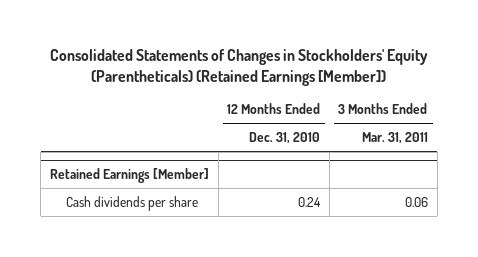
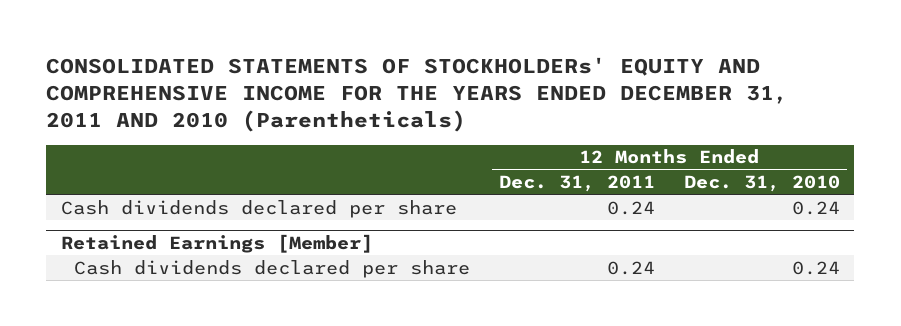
- Consolidated Statements of Changes in Stockholders' Equity (Parentheticals) (Retained Earnings [Member])
+ CONSOLIDATED STATEMENTS OF STOCKHOLDERs' EQUITY AND COMPREHENSIVE INCOME FOR THE YEARS ENDED DECEMBER 31, 2011 AND 2010 (Parentheticals)
- | 12 Months Ended Dec. 31, 2010 | 3 Months Ended Mar. 31, 2011
+ | 12 Months Ended Dec. 31, 2011 | 12 Months Ended Dec. 31, 2010
+ Cash dividends declared per share | 0.24 | 0.24
@ Retained Earnings [Member]
- Cash dividends per share | 0.24 | 0.06
+ Cash dividends declared per share | 0.24 | 0.24

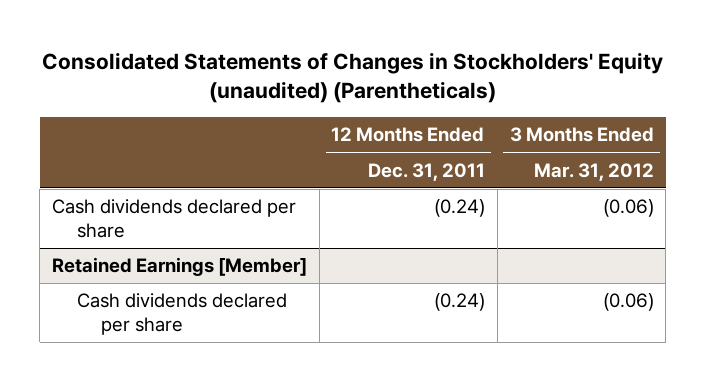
- CONSOLIDATED STATEMENTS OF STOCKHOLDERs' EQUITY AND COMPREHENSIVE INCOME FOR THE YEARS ENDED DECEMBER 31, 2011 AND 2010 (Parentheticals)
+ Consolidated Statements of Changes in Stockholders' Equity (unaudited) (Parentheticals)
- | 12 Months Ended Dec. 31, 2011 | 12 Months Ended Dec. 31, 2010
+ | 12 Months Ended Dec. 31, 2011 | 3 Months Ended Mar. 31, 2012
- Cash dividends declared per share | 0.24 | 0.24
+ Cash dividends declared per share | (0.24) | (0.06)
@ Retained Earnings [Member]
- Cash dividends declared per share | 0.24 | 0.24
+ Cash dividends declared per share | (0.24) | (0.06)

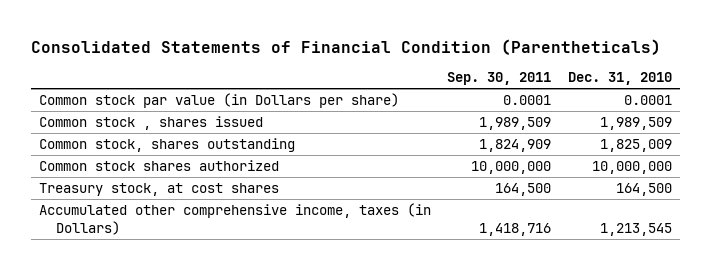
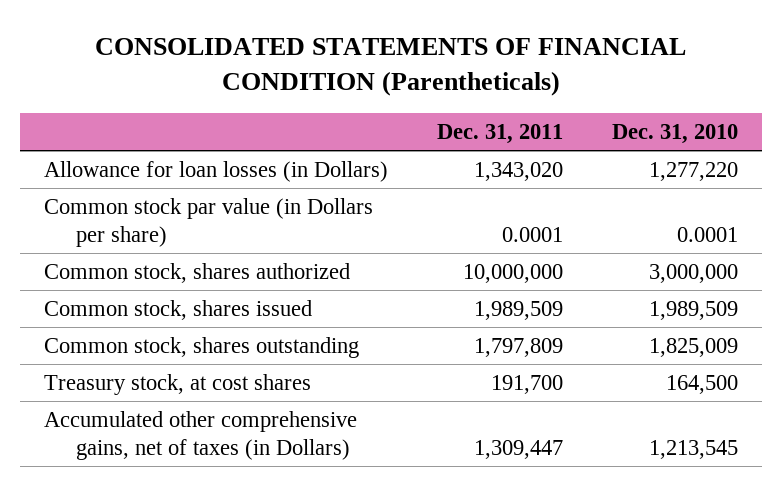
- Consolidated Statements of Financial Condition (Parentheticals)
+ CONSOLIDATED STATEMENTS OF FINANCIAL CONDITION (Parentheticals)
- | Sep. 30, 2011 | Dec. 31, 2010
+ | Dec. 31, 2011 | Dec. 31, 2010
+ Allowance for loan losses (in Dollars) | 1,343,020 | 1,277,220
- Common stock , shares issued | 1,989,509 | 1,989,509
+ Common stock, shares authorized | 10,000,000 | 3,000,000
+ Common stock, shares issued | 1,989,509 | 1,989,509
- Common stock shares authorized | 10,000,000 | 10,000,000
- Accumulated other comprehensive income, taxes (in Dollars) | 1,418,716 | 1,213,545
+ Accumulated other comprehensive gains, net of taxes (in Dollars) | 1,309,447 | 1,213,545

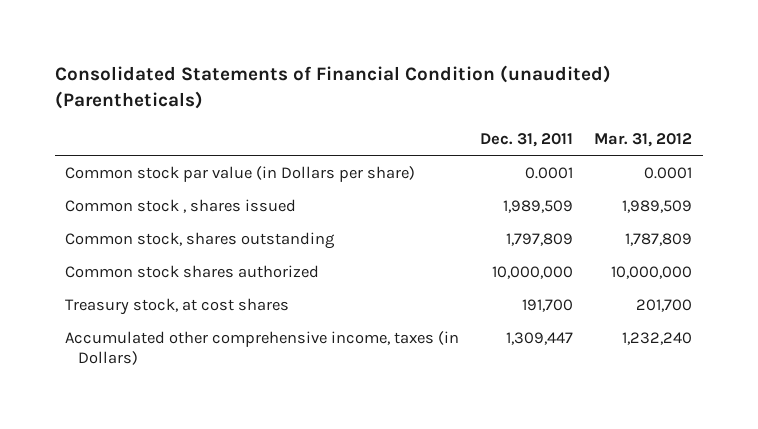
- CONSOLIDATED STATEMENTS OF FINANCIAL CONDITION (Parentheticals)
+ Consolidated Statements of Financial Condition (unaudited) (Parentheticals)
- | Dec. 31, 2011 | Dec. 31, 2010
+ | Dec. 31, 2011 | Mar. 31, 2012
- Allowance for loan losses (in Dollars) | 1,343,020 | 1,277,220
- Common stock, shares authorized | 10,000,000 | 3,000,000
- Common stock, shares issued | 1,989,509 | 1,989,509
+ Common stock , shares issued | 1,989,509 | 1,989,509
+ Common stock shares authorized | 10,000,000 | 10,000,000
- Accumulated other comprehensive gains, net of taxes (in Dollars) | 1,309,447 | 1,213,545
+ Accumulated other comprehensive income, taxes (in Dollars) | 1,309,447 | 1,232,240

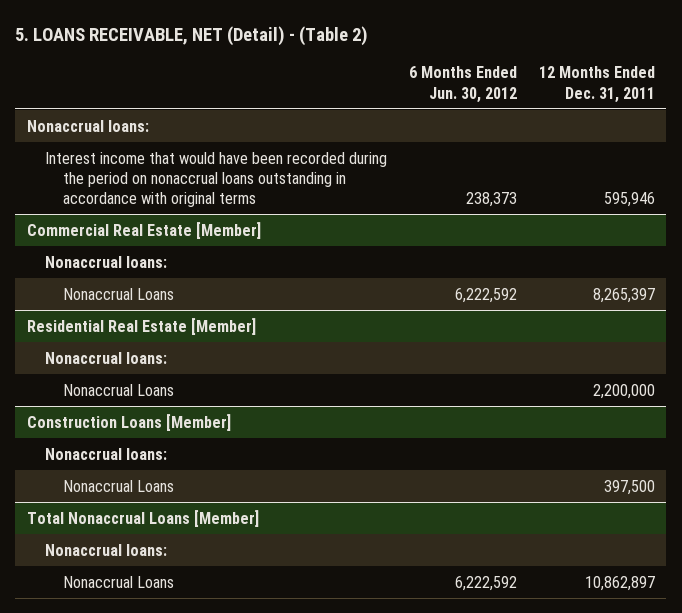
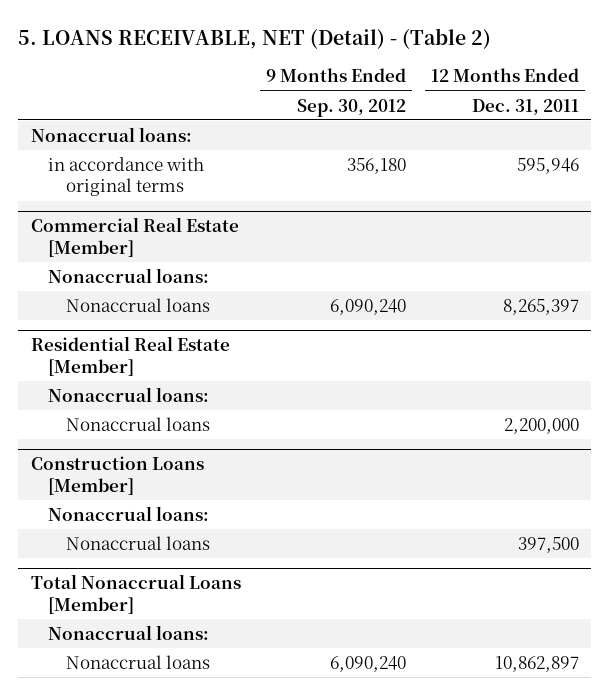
- | 6 Months Ended Jun. 30, 2012 | 12 Months Ended Dec. 31, 2011
+ | 9 Months Ended Sep. 30, 2012 | 12 Months Ended Dec. 31, 2011
- Interest income that would have been recorded during the period on nonaccrual loans outstanding in accordance with original terms | 238,373 | 595,946
+ in accordance with original terms | 356,180 | 595,946
@ Commercial Real Estate [Member]
- Nonaccrual Loans | 6,222,592 | 8,265,397
+ Nonaccrual loans | 6,090,240 | 8,265,397
@ Residential Real Estate [Member]
- Nonaccrual Loans | | 2,200,000
+ Nonaccrual loans | | 2,200,000
@ Construction Loans [Member]
- Nonaccrual Loans | | 397,500
+ Nonaccrual loans | | 397,500
@ Total Nonaccrual Loans [Member]
- Nonaccrual Loans | 6,222,592 | 10,862,897
+ Nonaccrual loans | 6,090,240 | 10,862,897

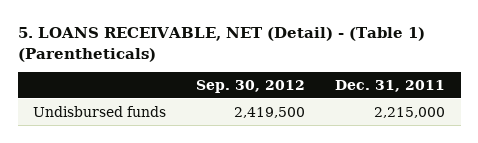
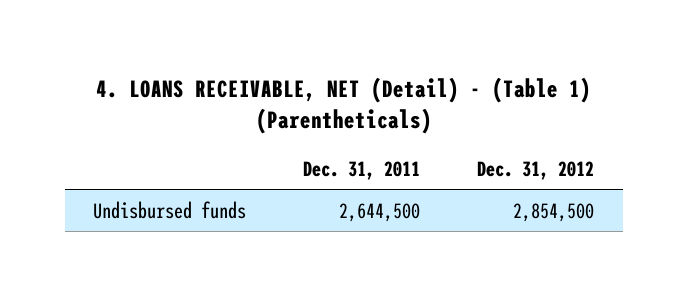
- 5. LOANS RECEIVABLE, NET (Detail) - (Table 1) (Parentheticals)
+ 4. LOANS RECEIVABLE, NET (Detail) - (Table 1) (Parentheticals)
- | Sep. 30, 2012 | Dec. 31, 2011
+ | Dec. 31, 2011 | Dec. 31, 2012
- Undisbursed funds | 2,419,500 | 2,215,000
+ Undisbursed funds | 2,644,500 | 2,854,500

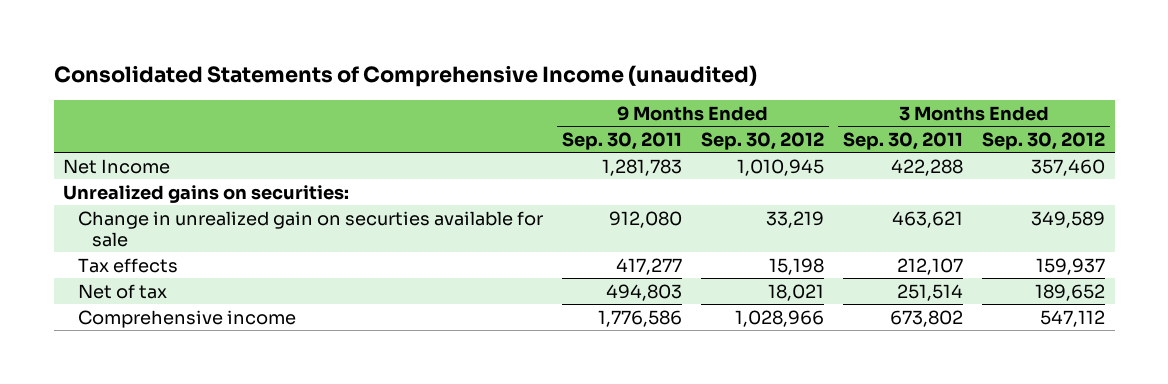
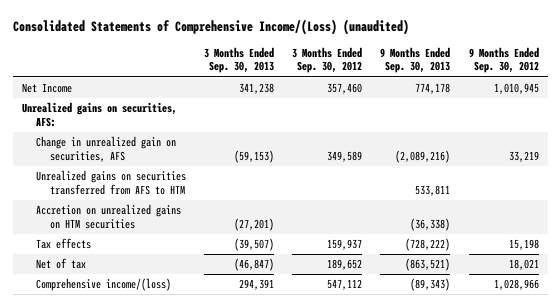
- Consolidated Statements of Comprehensive Income (unaudited)
+ Consolidated Statements of Comprehensive Income/(Loss) (unaudited)
- | 9 Months Ended Sep. 30, 2011 | 9 Months Ended Sep. 30, 2012 | 3 Months Ended Sep. 30, 2011 | 3 Months Ended Sep. 30, 2012
+ | 3 Months Ended Sep. 30, 2013 | 3 Months Ended Sep. 30, 2012 | 9 Months Ended Sep. 30, 2013 | 9 Months Ended Sep. 30, 2012
- Unrealized gains on securities:
- Change in unrealized gain on securties available for sale | 912,080 | 33,219 | 463,621 | 349,589
+ Unrealized gains on securities, AFS:
+ Change in unrealized gain on securities, AFS | (59,153) | 349,589 | (2,089,216) | 33,219
+ Unrealized gains on securities transferred from AFS to HTM | | | 533,811 |
+ Accretion on unrealized gains on HTM securities | (27,201) | | (36,338) |
- Comprehensive income | 1,776,586 | 1,028,966 | 673,802 | 547,112
+ Comprehensive income/(loss) | 294,391 | 547,112 | (89,343) | 1,028,966

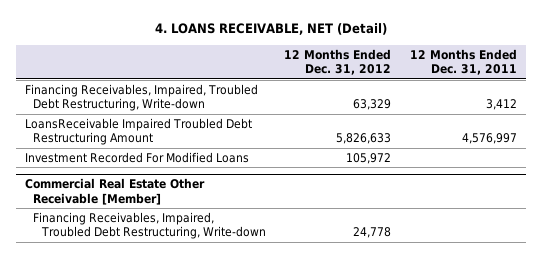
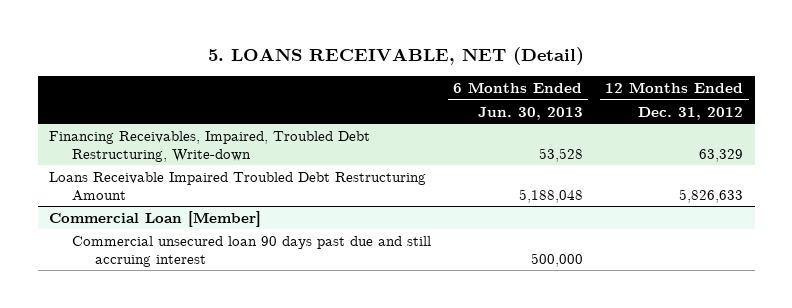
- 4. LOANS RECEIVABLE, NET (Detail)
+ 5. LOANS RECEIVABLE, NET (Detail)
- | 12 Months Ended Dec. 31, 2012 | 12 Months Ended Dec. 31, 2011
+ | 6 Months Ended Jun. 30, 2013 | 12 Months Ended Dec. 31, 2012
- LoansReceivable Impaired Troubled Debt Restructuring Amount | 5,826,633 | 4,576,997
- Investment Recorded For Modified Loans | 105,972 |
- Commercial Real Estate Other Receivable [Member]
- Financing Receivables, Impaired, Troubled Debt Restructuring, Write-down | 24,778 |
+ Loans Receivable Impaired Troubled Debt Restructuring Amount | 5,188,048 | 5,826,633
+ Commercial Loan [Member]
+ Commercial unsecured loan 90 days past due and still accruing interest | 500,000 |

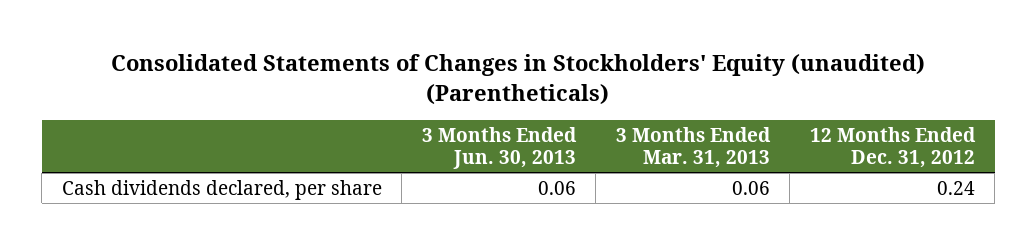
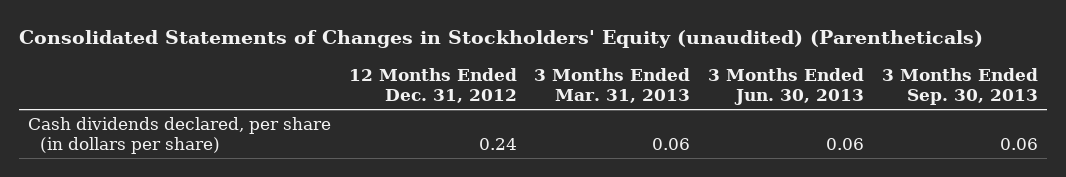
- | 3 Months Ended Jun. 30, 2013 | 3 Months Ended Mar. 31, 2013 | 12 Months Ended Dec. 31, 2012
+ | 12 Months Ended Dec. 31, 2012 | 3 Months Ended Mar. 31, 2013 | 3 Months Ended Jun. 30, 2013 | 3 Months Ended Sep. 30, 2013
- Cash dividends declared, per share | 0.06 | 0.06 | 0.24
+ Cash dividends declared, per share (in dollars per share) | 0.24 | 0.06 | 0.06 | 0.06

